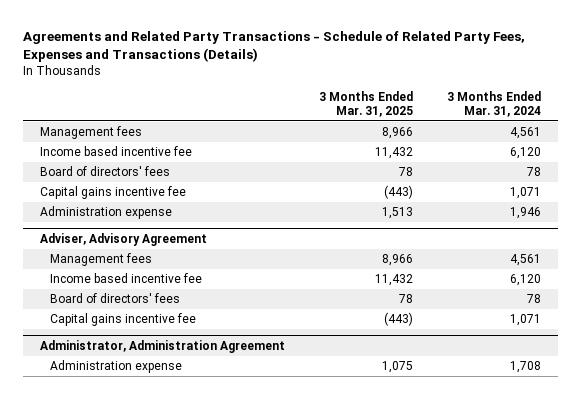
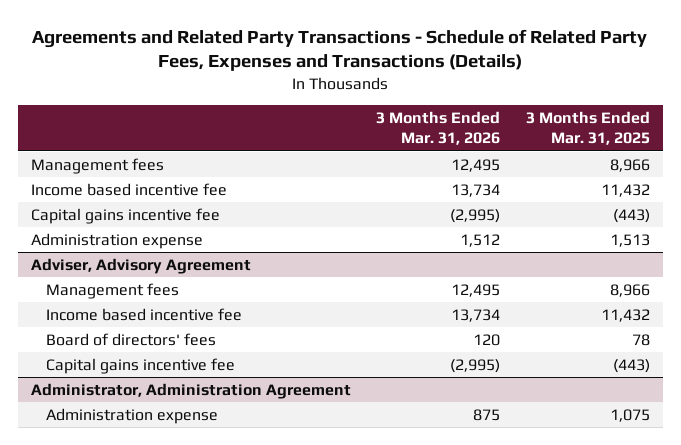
- | 3 Months Ended Mar. 31, 2025 | 3 Months Ended Mar. 31, 2024
+ | 3 Months Ended Mar. 31, 2026 | 3 Months Ended Mar. 31, 2025
- Board of directors' fees | 78 | 78

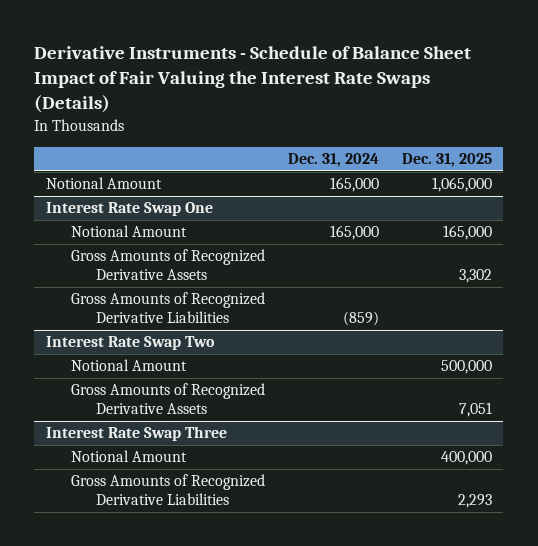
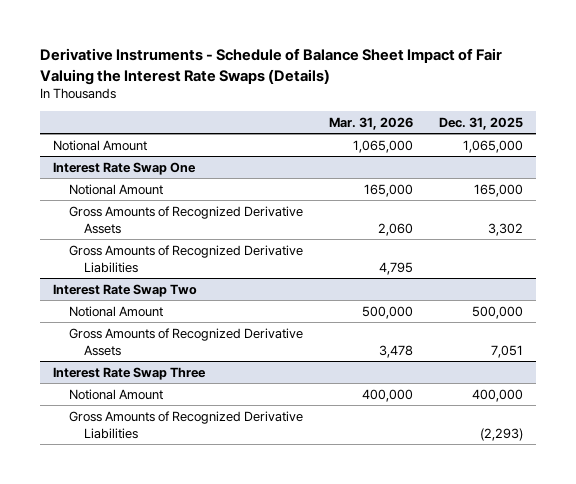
- | Dec. 31, 2024 | Dec. 31, 2025
+ | Mar. 31, 2026 | Dec. 31, 2025
@ Interest Rate Swap Three
- Gross Amounts of Recognized Derivative Liabilities | | 2,293
+ Gross Amounts of Recognized Derivative Liabilities | | (2,293)

